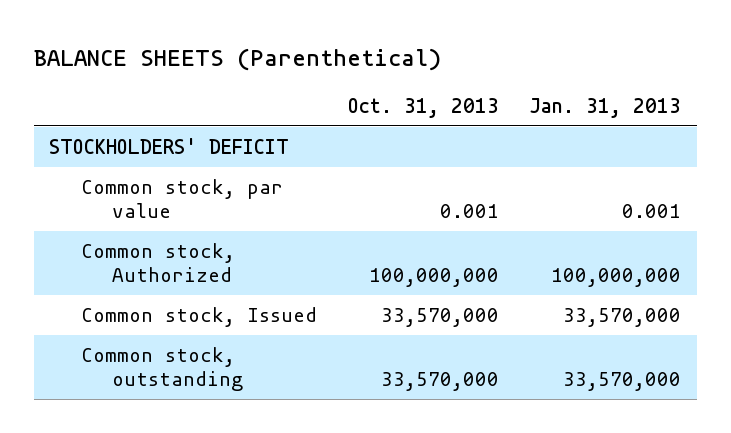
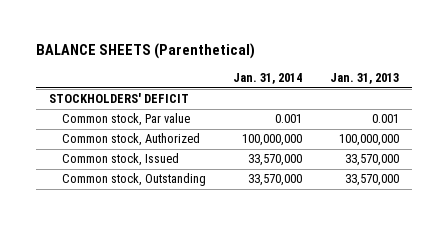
- | Oct. 31, 2013 | Jan. 31, 2013
+ | Jan. 31, 2014 | Jan. 31, 2013
- Common stock, par value | 0.001 | 0.001
+ Common stock, Par value | 0.001 | 0.001
- Common stock, outstanding | 33,570,000 | 33,570,000
+ Common stock, Outstanding | 33,570,000 | 33,570,000

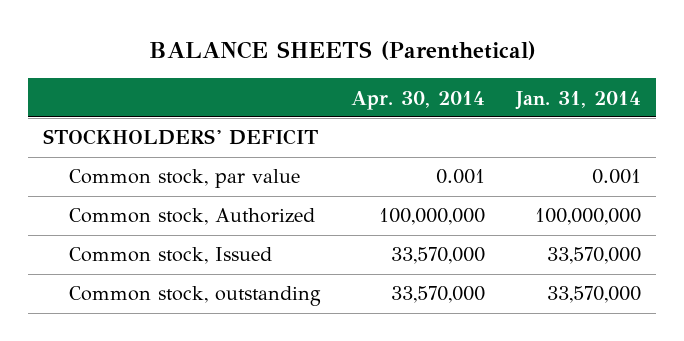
- | Jan. 31, 2014 | Jan. 31, 2013
+ | Apr. 30, 2014 | Jan. 31, 2014
- Common stock, Par value | 0.001 | 0.001
+ Common stock, par value | 0.001 | 0.001
- Common stock, Outstanding | 33,570,000 | 33,570,000
+ Common stock, outstanding | 33,570,000 | 33,570,000

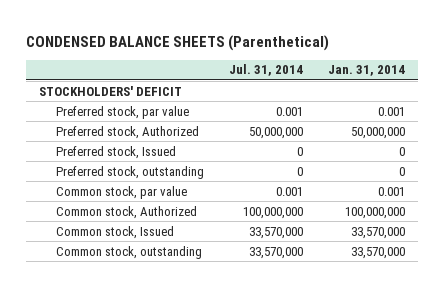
- BALANCE SHEETS (Parenthetical)
+ CONDENSED BALANCE SHEETS (Parenthetical)
- | Apr. 30, 2014 | Jan. 31, 2014
+ | Jul. 31, 2014 | Jan. 31, 2014
+ Preferred stock, par value | 0.001 | 0.001
+ Preferred stock, Authorized | 50,000,000 | 50,000,000
+ Preferred stock, Issued | 0 | 0
+ Preferred stock, outstanding | 0 | 0

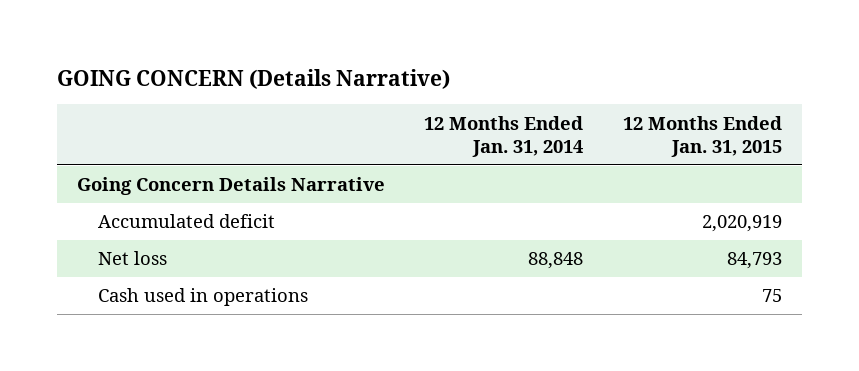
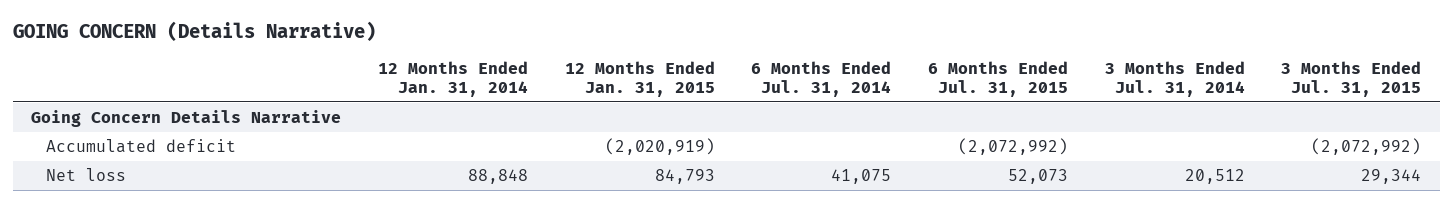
- | 12 Months Ended Jan. 31, 2014 | 12 Months Ended Jan. 31, 2015
+ | 12 Months Ended Jan. 31, 2014 | 12 Months Ended Jan. 31, 2015 | 6 Months Ended Jul. 31, 2014 | 6 Months Ended Jul. 31, 2015 | 3 Months Ended Jul. 31, 2014 | 3 Months Ended Jul. 31, 2015
- Accumulated deficit | | 2,020,919
+ Accumulated deficit | | (2,020,919) | | (2,072,992) | | (2,072,992)
- Cash used in operations | | 75

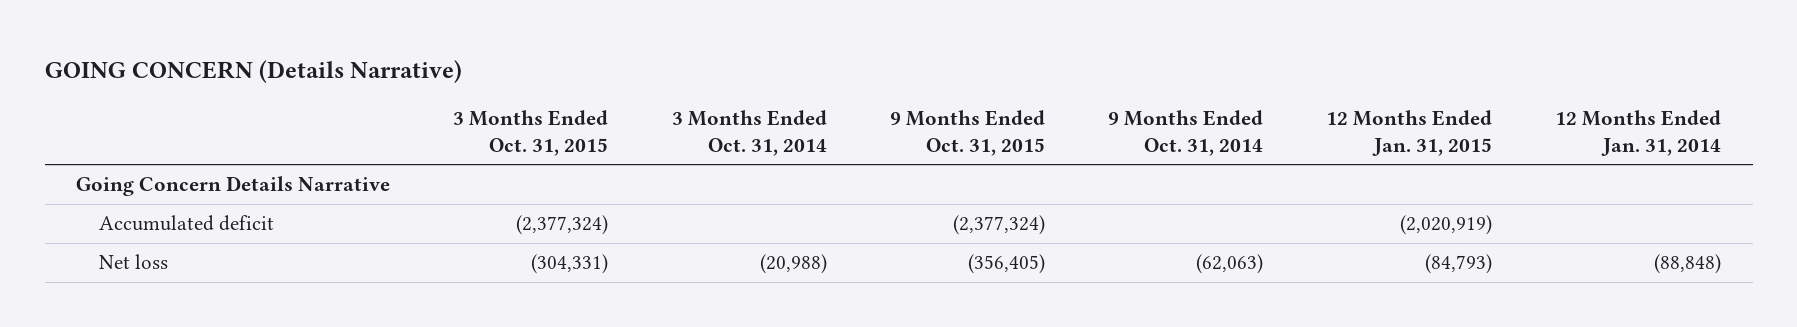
- | 12 Months Ended Jan. 31, 2014 | 12 Months Ended Jan. 31, 2015 | 6 Months Ended Jul. 31, 2014 | 6 Months Ended Jul. 31, 2015 | 3 Months Ended Jul. 31, 2014 | 3 Months Ended Jul. 31, 2015
+ | 3 Months Ended Oct. 31, 2015 | 3 Months Ended Oct. 31, 2014 | 9 Months Ended Oct. 31, 2015 | 9 Months Ended Oct. 31, 2014 | 12 Months Ended Jan. 31, 2015 | 12 Months Ended Jan. 31, 2014
- Net loss | 88,848 | 84,793 | 41,075 | 52,073 | 20,512 | 29,344
+ Net loss | (304,331) | (20,988) | (356,405) | (62,063) | (84,793) | (88,848)

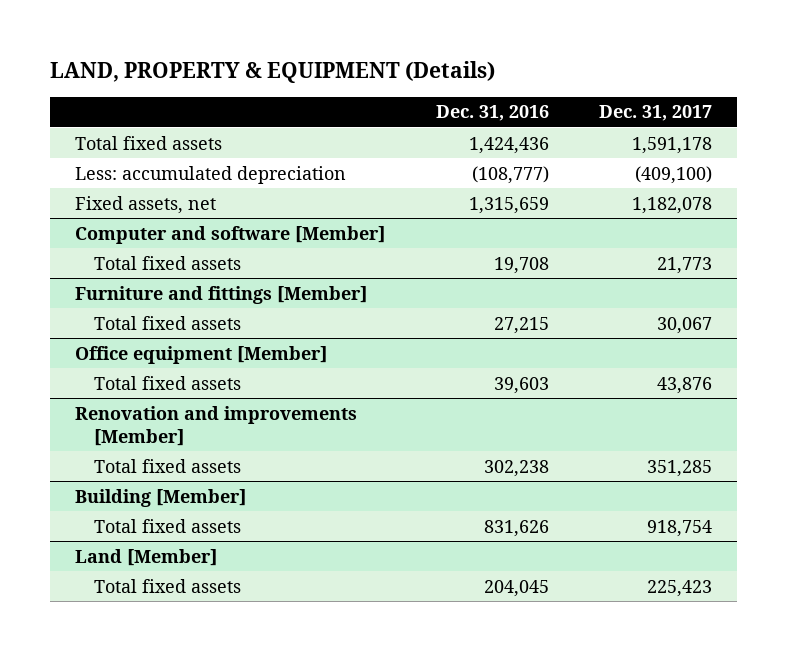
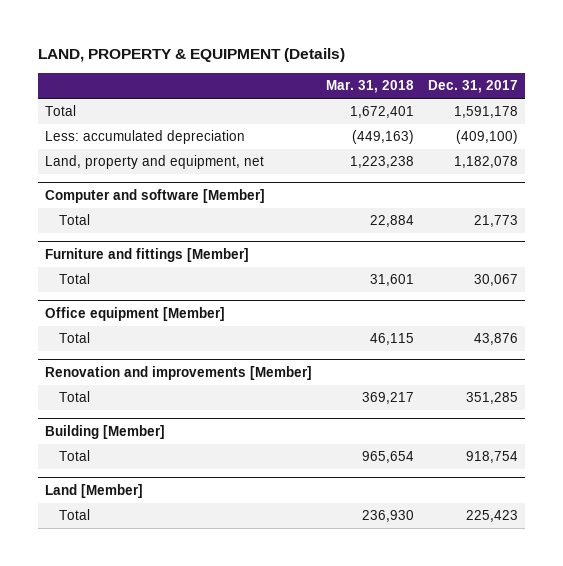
- | Dec. 31, 2016 | Dec. 31, 2017
+ | Mar. 31, 2018 | Dec. 31, 2017
- Total fixed assets | 1,424,436 | 1,591,178
+ Total | 1,672,401 | 1,591,178
- Fixed assets, net | 1,315,659 | 1,182,078
+ Land, property and equipment, net | 1,223,238 | 1,182,078
@ Computer and software [Member]
- Total fixed assets | 19,708 | 21,773
+ Total | 22,884 | 21,773
@ Furniture and fittings [Member]
- Total fixed assets | 27,215 | 30,067
+ Total | 31,601 | 30,067
@ Office equipment [Member]
- Total fixed assets | 39,603 | 43,876
+ Total | 46,115 | 43,876
@ Renovation and improvements [Member]
- Total fixed assets | 302,238 | 351,285
+ Total | 369,217 | 351,285
@ Building [Member]
- Total fixed assets | 831,626 | 918,754
+ Total | 965,654 | 918,754
@ Land [Member]
- Total fixed assets | 204,045 | 225,423
+ Total | 236,930 | 225,423

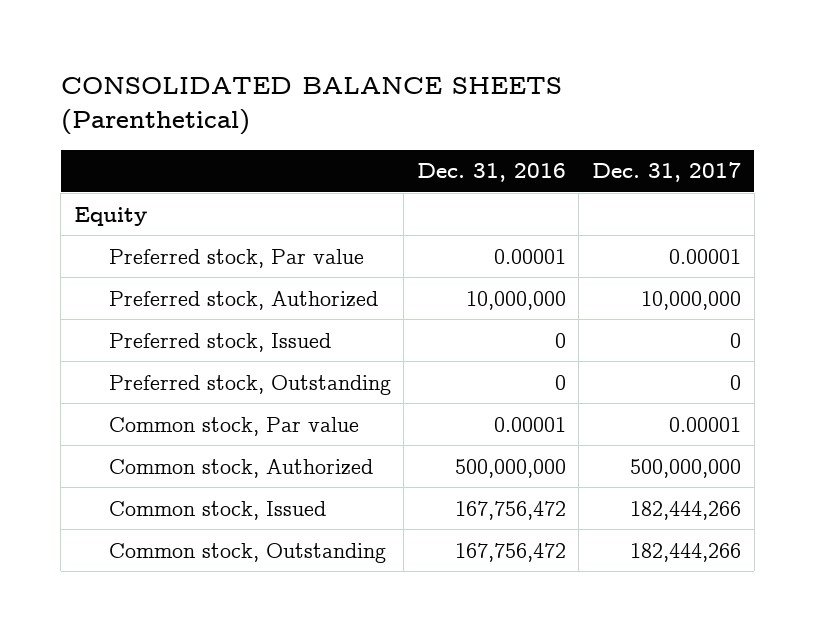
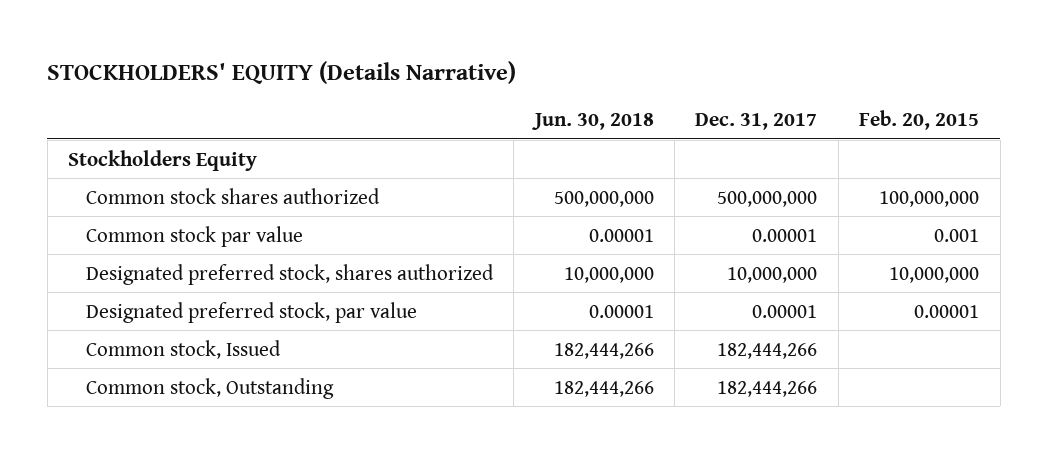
- CONSOLIDATED BALANCE SHEETS (Parenthetical)
+ STOCKHOLDERS' EQUITY (Details Narrative)
- | Dec. 31, 2016 | Dec. 31, 2017
+ | Jun. 30, 2018 | Dec. 31, 2017 | Feb. 20, 2015
- Equity
- Preferred stock, Par value | 0.00001 | 0.00001
- Preferred stock, Authorized | 10,000,000 | 10,000,000
- Preferred stock, Issued | 0 | 0
- Preferred stock, Outstanding | 0 | 0
- Common stock, Par value | 0.00001 | 0.00001
- Common stock, Authorized | 500,000,000 | 500,000,000
+ Stockholders Equity
+ Common stock shares authorized | 500,000,000 | 500,000,000 | 100,000,000
+ Common stock par value | 0.00001 | 0.00001 | 0.001
+ Designated preferred stock, shares authorized | 10,000,000 | 10,000,000 | 10,000,000
+ Designated preferred stock, par value | 0.00001 | 0.00001 | 0.00001

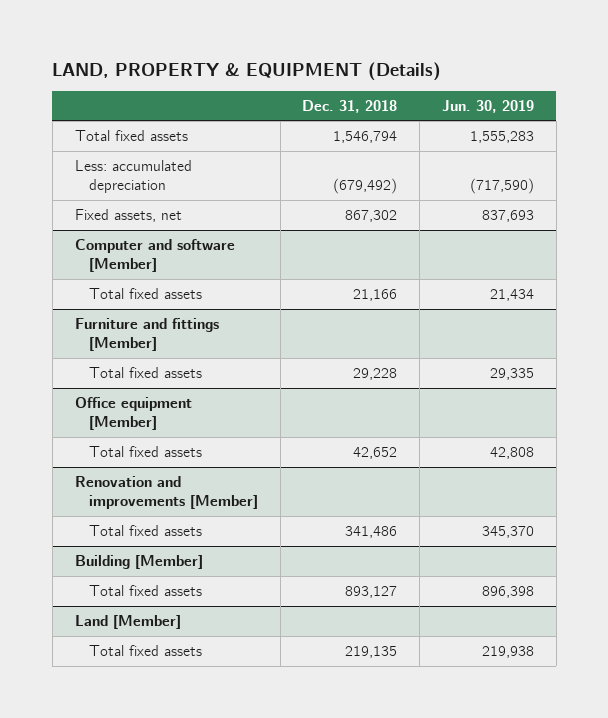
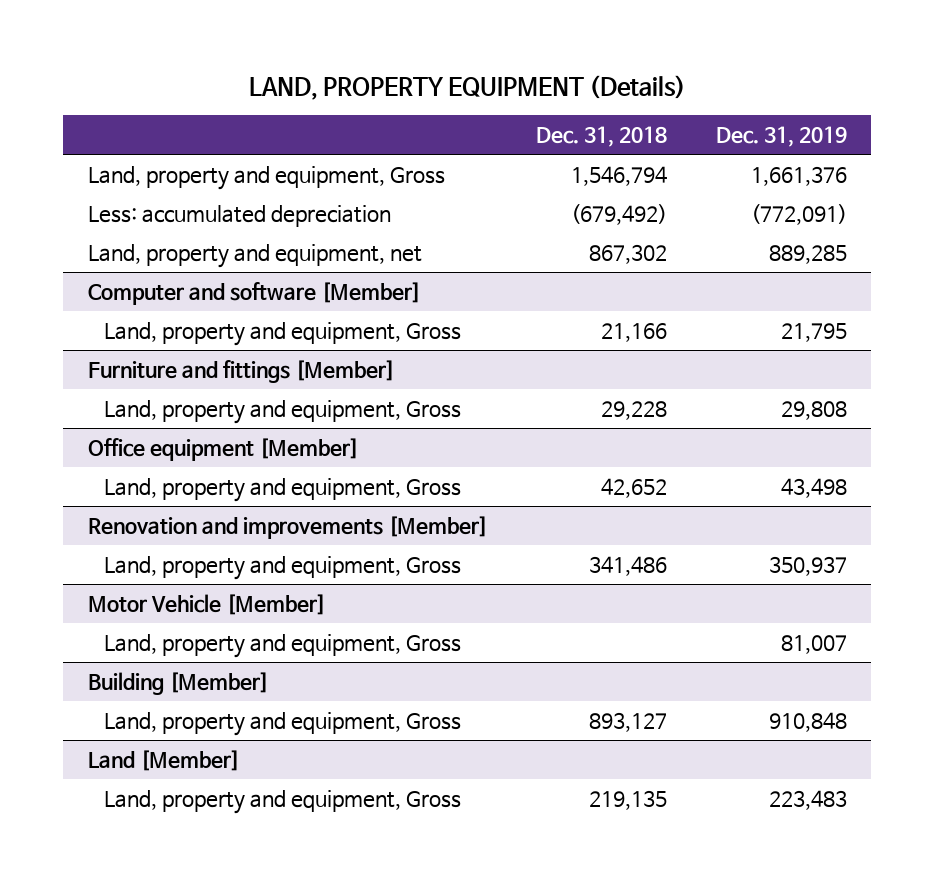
- LAND, PROPERTY & EQUIPMENT (Details)
+ LAND, PROPERTY EQUIPMENT (Details)
- | Dec. 31, 2018 | Jun. 30, 2019
+ | Dec. 31, 2018 | Dec. 31, 2019
- Total fixed assets | 1,546,794 | 1,555,283
+ Land, property and equipment, Gross | 1,546,794 | 1,661,376
- Fixed assets, net | 867,302 | 837,693
+ Land, property and equipment, net | 867,302 | 889,285
@ Computer and software [Member]
- Total fixed assets | 21,166 | 21,434
+ Land, property and equipment, Gross | 21,166 | 21,795
@ Furniture and fittings [Member]
- Total fixed assets | 29,228 | 29,335
+ Land, property and equipment, Gross | 29,228 | 29,808
@ Office equipment [Member]
- Total fixed assets | 42,652 | 42,808
+ Land, property and equipment, Gross | 42,652 | 43,498
@ Renovation and improvements [Member]
- Total fixed assets | 341,486 | 345,370
+ Land, property and equipment, Gross | 341,486 | 350,937
+ Motor Vehicle [Member]
+ Land, property and equipment, Gross | | 81,007
@ Building [Member]
- Total fixed assets | 893,127 | 896,398
+ Land, property and equipment, Gross | 893,127 | 910,848
@ Land [Member]
- Total fixed assets | 219,135 | 219,938
+ Land, property and equipment, Gross | 219,135 | 223,483

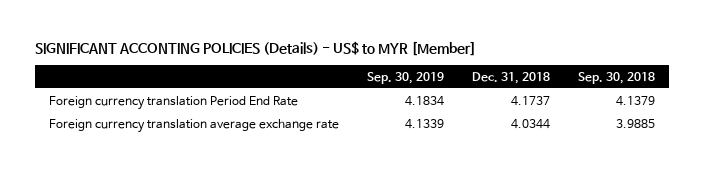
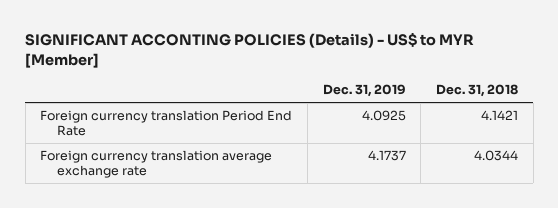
- | Sep. 30, 2019 | Dec. 31, 2018 | Sep. 30, 2018
+ | Dec. 31, 2019 | Dec. 31, 2018
- Foreign currency translation Period End Rate | 4.1834 | 4.1737 | 4.1379
+ Foreign currency translation Period End Rate | 4.0925 | 4.1421

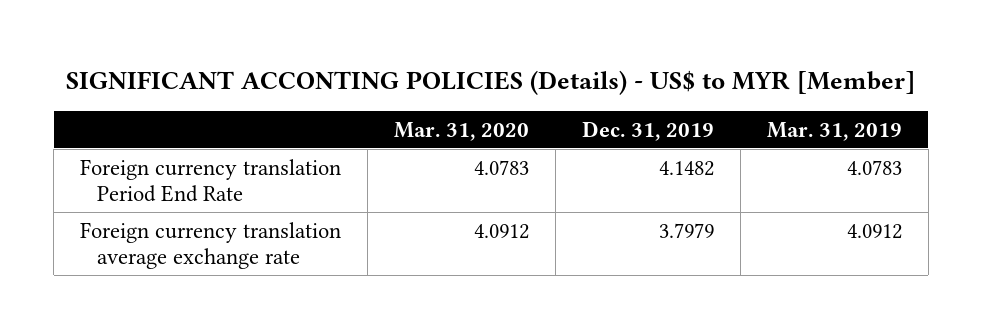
- | Dec. 31, 2019 | Dec. 31, 2018
+ | Mar. 31, 2020 | Dec. 31, 2019 | Mar. 31, 2019
- Foreign currency translation Period End Rate | 4.0925 | 4.1421
- Foreign currency translation average exchange rate | 4.1737 | 4.0344
+ Foreign currency translation Period End Rate | 4.0783 | 4.1482 | 4.0783
+ Foreign currency translation average exchange rate | 4.0912 | 3.7979 | 4.0912

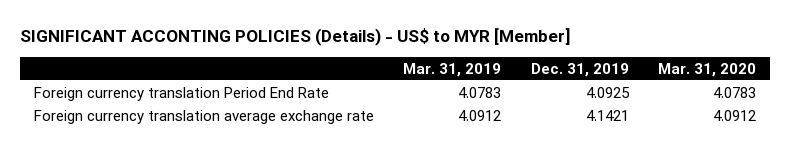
- | Mar. 31, 2020 | Dec. 31, 2019 | Mar. 31, 2019
+ | Mar. 31, 2019 | Dec. 31, 2019 | Mar. 31, 2020
- Foreign currency translation Period End Rate | 4.0783 | 4.1482 | 4.0783
- Foreign currency translation average exchange rate | 4.0912 | 3.7979 | 4.0912
+ Foreign currency translation Period End Rate | 4.0783 | 4.0925 | 4.0783
+ Foreign currency translation average exchange rate | 4.0912 | 4.1421 | 4.0912

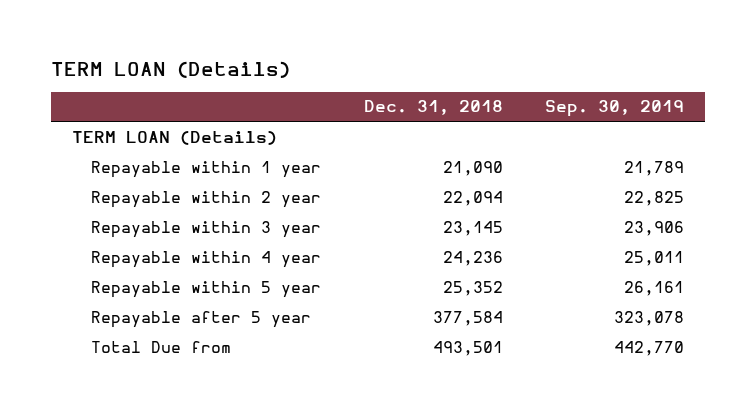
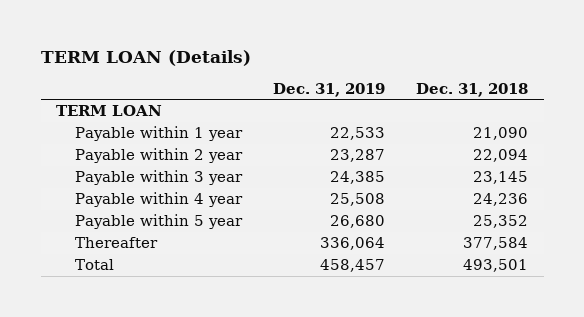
- | Dec. 31, 2018 | Sep. 30, 2019
+ | Dec. 31, 2019 | Dec. 31, 2018
- TERM LOAN (Details)
- Repayable within 1 year | 21,090 | 21,789
- Repayable within 2 year | 22,094 | 22,825
- Repayable within 3 year | 23,145 | 23,906
- Repayable within 4 year | 24,236 | 25,011
- Repayable within 5 year | 25,352 | 26,161
- Repayable after 5 year | 377,584 | 323,078
- Total Due from | 493,501 | 442,770
+ TERM LOAN
+ Payable within 1 year | 22,533 | 21,090
+ Payable within 2 year | 23,287 | 22,094
+ Payable within 3 year | 24,385 | 23,145
+ Payable within 4 year | 25,508 | 24,236
+ Payable within 5 year | 26,680 | 25,352
+ Thereafter | 336,064 | 377,584
+ Total | 458,457 | 493,501

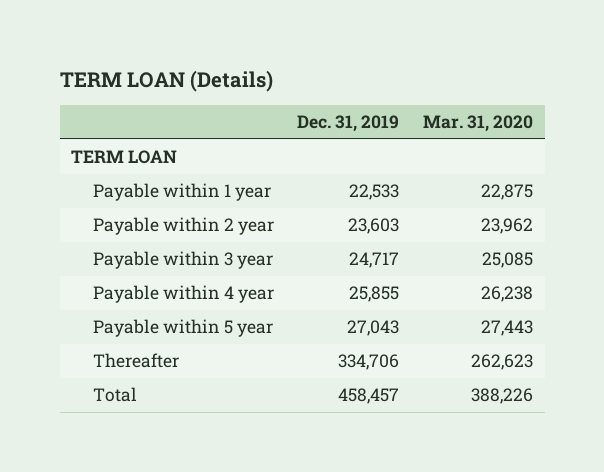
- | Dec. 31, 2019 | Dec. 31, 2018
+ | Dec. 31, 2019 | Mar. 31, 2020
- Payable within 2 year | 23,287 | 22,094
- Payable within 3 year | 24,385 | 23,145
- Payable within 4 year | 25,508 | 24,236
- Payable within 5 year | 26,680 | 25,352
- Thereafter | 336,064 | 377,584
+ Payable within 2 year | 23,603 | 23,962
+ Payable within 3 year | 24,717 | 25,085
+ Payable within 4 year | 25,855 | 26,238
+ Payable within 5 year | 27,043 | 27,443
+ Thereafter | 334,706 | 262,623

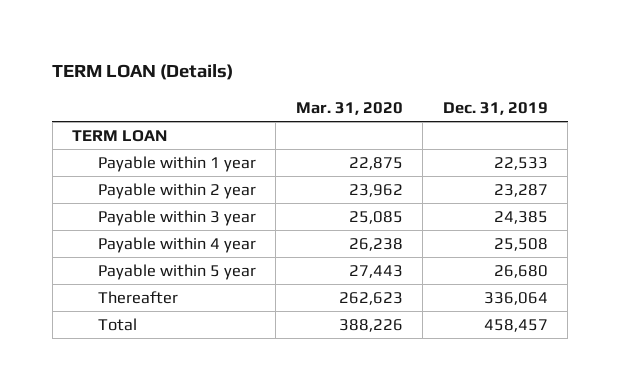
- | Dec. 31, 2019 | Mar. 31, 2020
+ | Mar. 31, 2020 | Dec. 31, 2019
- Payable within 2 year | 23,603 | 23,962
- Payable within 3 year | 24,717 | 25,085
- Payable within 4 year | 25,855 | 26,238
- Payable within 5 year | 27,043 | 27,443
- Thereafter | 334,706 | 262,623
+ Payable within 2 year | 23,962 | 23,287
+ Payable within 3 year | 25,085 | 24,385
+ Payable within 4 year | 26,238 | 25,508
+ Payable within 5 year | 27,443 | 26,680
+ Thereafter | 262,623 | 336,064

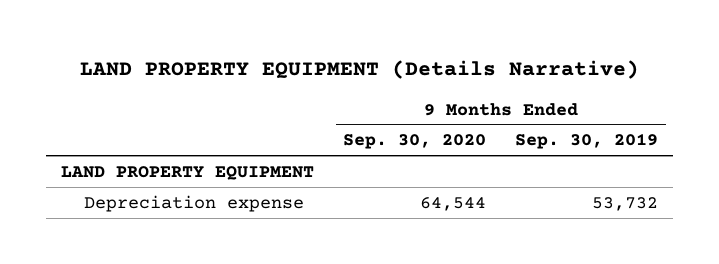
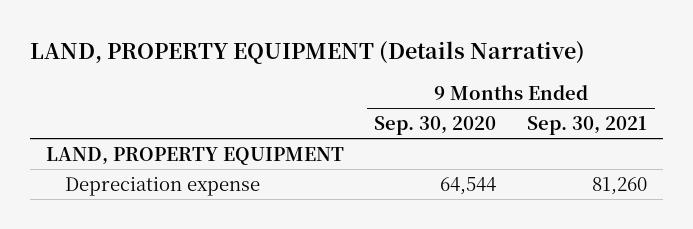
- LAND PROPERTY EQUIPMENT (Details Narrative)
+ LAND, PROPERTY EQUIPMENT (Details Narrative)
- | 9 Months Ended Sep. 30, 2020 | 9 Months Ended Sep. 30, 2019
+ | 9 Months Ended Sep. 30, 2020 | 9 Months Ended Sep. 30, 2021
- LAND PROPERTY EQUIPMENT
+ LAND, PROPERTY EQUIPMENT

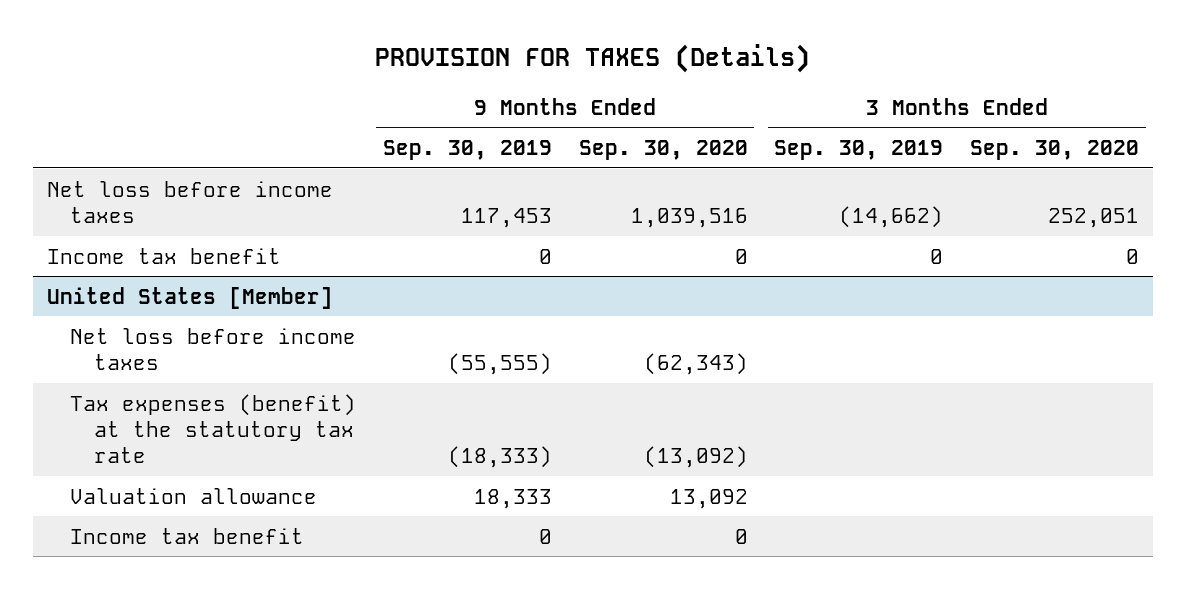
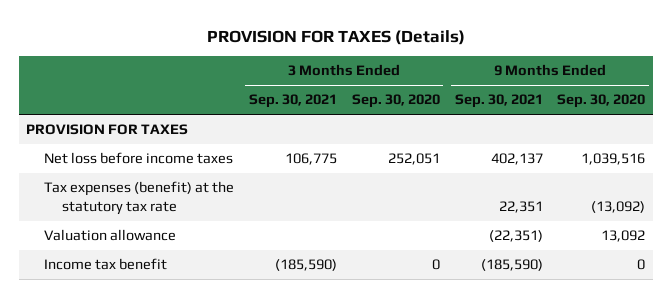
- | 9 Months Ended Sep. 30, 2019 | 9 Months Ended Sep. 30, 2020 | 3 Months Ended Sep. 30, 2019 | 3 Months Ended Sep. 30, 2020
+ | 3 Months Ended Sep. 30, 2021 | 3 Months Ended Sep. 30, 2020 | 9 Months Ended Sep. 30, 2021 | 9 Months Ended Sep. 30, 2020
+ PROVISION FOR TAXES
- United States [Member]
- Net loss before income taxes | (55,555) | (62,343) | |
- Income tax benefit | 0 | 0 | |
moved down: Income tax benefit | (185,590) | 0 | (185,590) | 0

